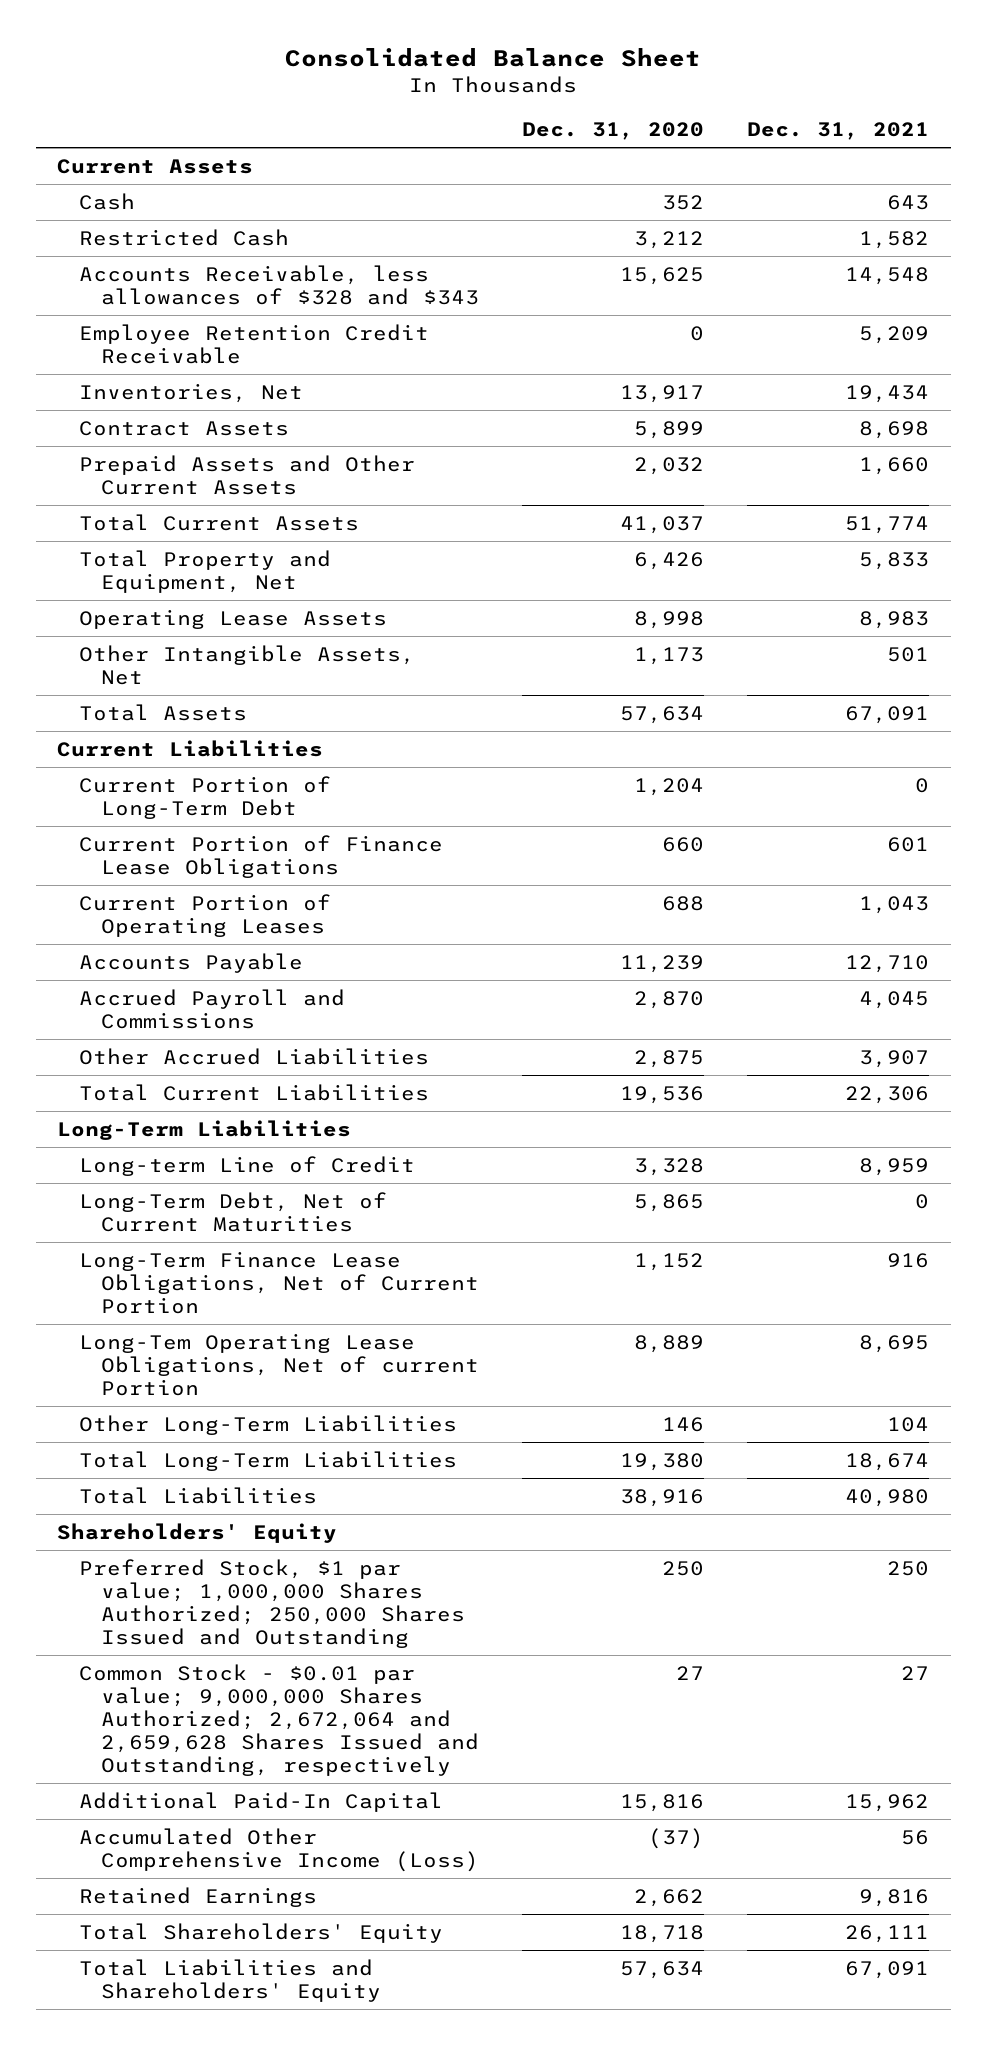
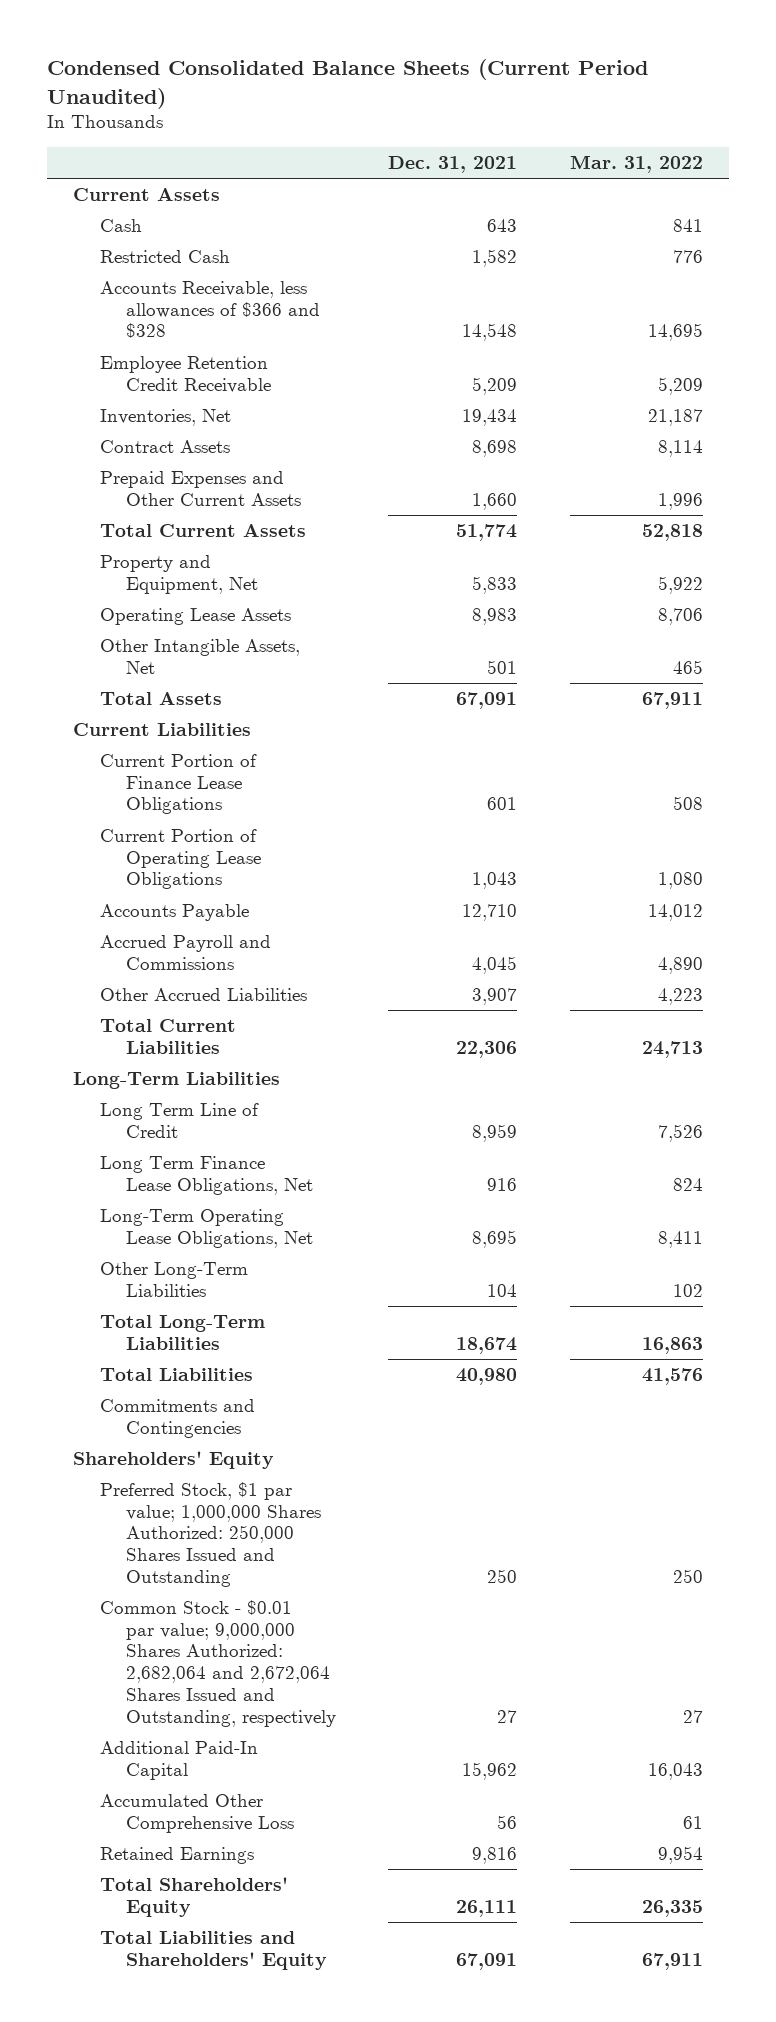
- Consolidated Balance Sheet
+ Condensed Consolidated Balance Sheets (Current Period Unaudited)
- | Dec. 31, 2020 | Dec. 31, 2021
+ | Dec. 31, 2021 | Mar. 31, 2022
- Accounts Receivable, less allowances of $328 and $343 | 15,625 | 14,548
+ Accounts Receivable, less allowances of $366 and $328 | 14,548 | 14,695
- Prepaid Assets and Other Current Assets | 2,032 | 1,660
+ Prepaid Expenses and Other Current Assets | 1,660 | 1,996
- Total Property and Equipment, Net | 6,426 | 5,833
+ Property and Equipment, Net | 5,833 | 5,922
- Current Portion of Long-Term Debt | 1,204 | 0
- Current Portion of Operating Leases | 688 | 1,043
+ Current Portion of Operating Lease Obligations | 1,043 | 1,080
- Long-term Line of Credit | 3,328 | 8,959
- Long-Term Debt, Net of Current Maturities | 5,865 | 0
- Long-Term Finance Lease Obligations, Net of Current Portion | 1,152 | 916
- Long-Tem Operating Lease Obligations, Net of current Portion | 8,889 | 8,695
+ Long Term Line of Credit | 8,959 | 7,526
+ Long Term Finance Lease Obligations, Net | 916 | 824
+ Long-Term Operating Lease Obligations, Net | 8,695 | 8,411
+ Commitments and Contingencies
- Preferred Stock, $1 par value; 1,000,000 Shares Authorized; 250,000 Shares Issued and Outstanding | 250 | 250
- Common Stock - $0.01 par value; 9,000,000 Shares Authorized; 2,672,064 and 2,659,628 Shares Issued and Outstanding, respectively | 27 | 27
+ Preferred Stock, $1 par value; 1,000,000 Shares Authorized: 250,000 Shares Issued and Outstanding | 250 | 250
+ Common Stock - $0.01 par value; 9,000,000 Shares Authorized: 2,682,064 and 2,672,064 Shares Issued and Outstanding, respectively | 27 | 27
- Accumulated Other Comprehensive Income (Loss) | (37) | 56
+ Accumulated Other Comprehensive Loss | 56 | 61

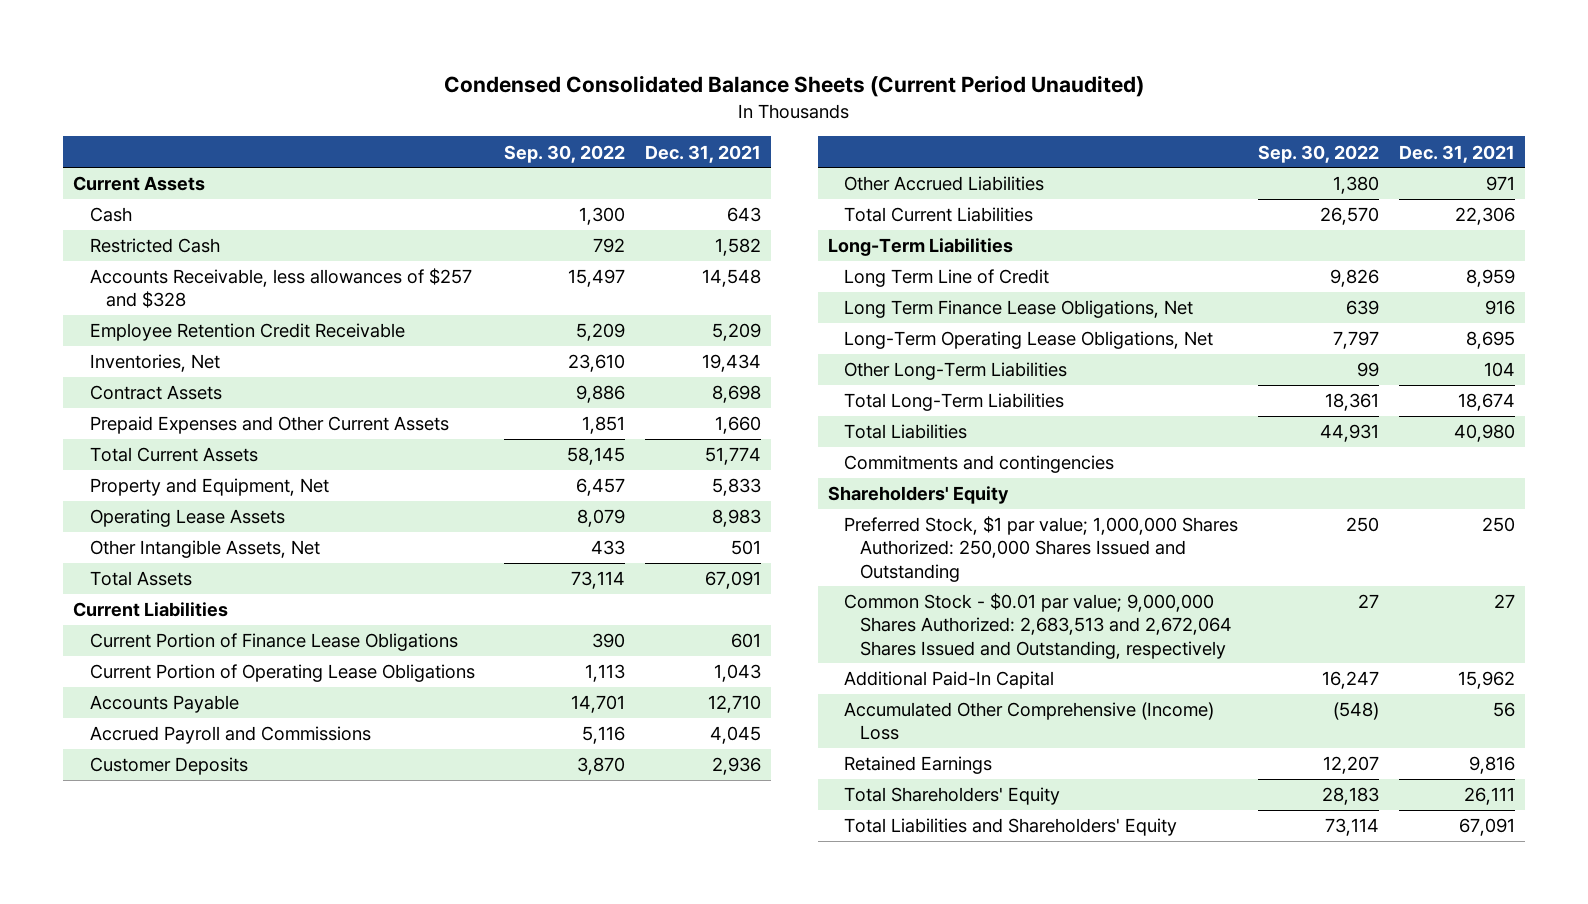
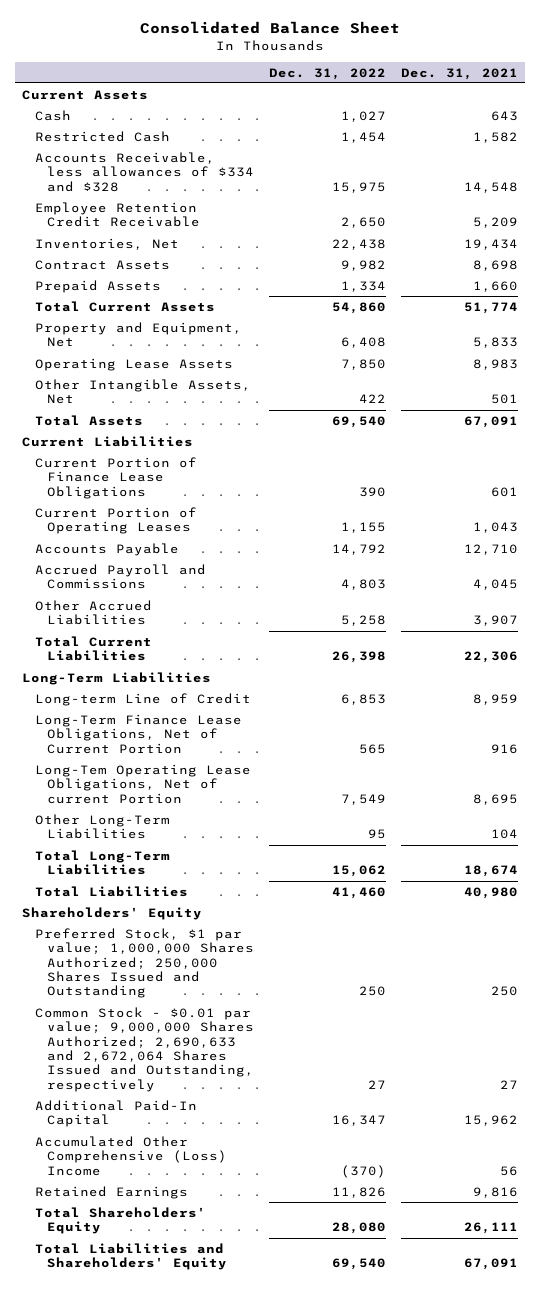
- Condensed Consolidated Balance Sheets (Current Period Unaudited)
+ Consolidated Balance Sheet
- | Sep. 30, 2022 | Dec. 31, 2021
+ | Dec. 31, 2022 | Dec. 31, 2021
- Accounts Receivable, less allowances of $257 and $328 | 15,497 | 14,548
+ Accounts Receivable, less allowances of $334 and $328 | 15,975 | 14,548
- Prepaid Expenses and Other Current Assets | 1,851 | 1,660
+ Prepaid Assets | 1,334 | 1,660
- Current Portion of Operating Lease Obligations | 1,113 | 1,043
+ Current Portion of Operating Leases | 1,155 | 1,043
- Customer Deposits | 3,870 | 2,936
- Other Accrued Liabilities | 1,380 | 971
+ Other Accrued Liabilities | 5,258 | 3,907
- Long Term Line of Credit | 9,826 | 8,959
- Long Term Finance Lease Obligations, Net | 639 | 916
- Long-Term Operating Lease Obligations, Net | 7,797 | 8,695
+ Long-term Line of Credit | 6,853 | 8,959
+ Long-Term Finance Lease Obligations, Net of Current Portion | 565 | 916
+ Long-Tem Operating Lease Obligations, Net of current Portion | 7,549 | 8,695
- Commitments and contingencies
- Preferred Stock, $1 par value; 1,000,000 Shares Authorized: 250,000 Shares Issued and Outstanding | 250 | 250
- Common Stock - $0.01 par value; 9,000,000 Shares Authorized: 2,683,513 and 2,672,064 Shares Issued and Outstanding, respectively | 27 | 27
+ Preferred Stock, $1 par value; 1,000,000 Shares Authorized; 250,000 Shares Issued and Outstanding | 250 | 250
+ Common Stock - $0.01 par value; 9,000,000 Shares Authorized; 2,690,633 and 2,672,064 Shares Issued and Outstanding, respectively | 27 | 27
- Accumulated Other Comprehensive (Income) Loss | (548) | 56
+ Accumulated Other Comprehensive (Loss) Income | (370) | 56

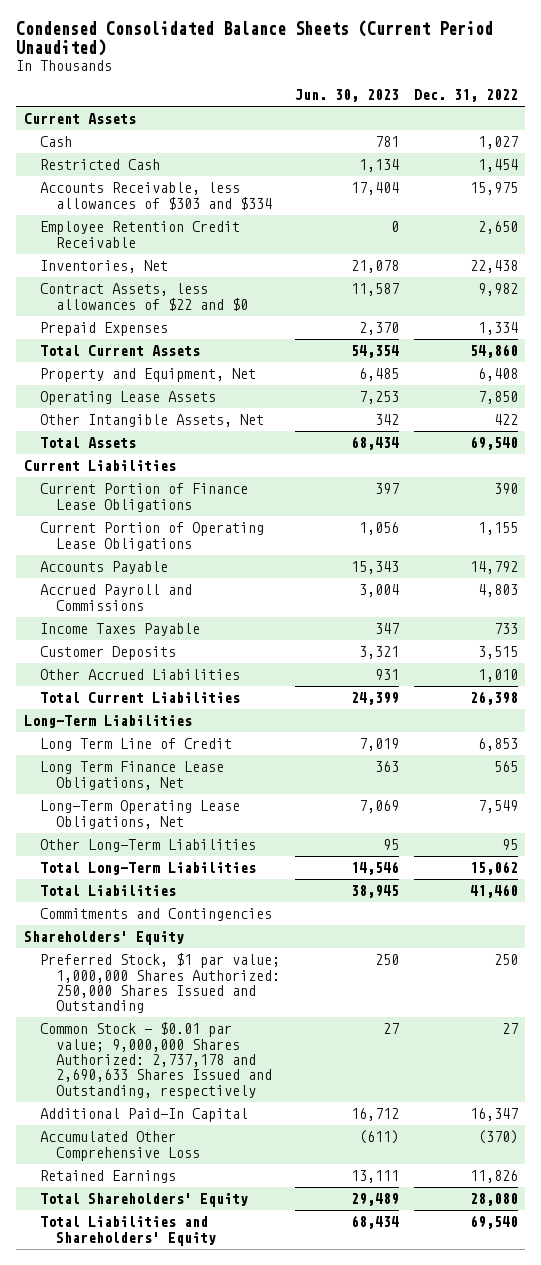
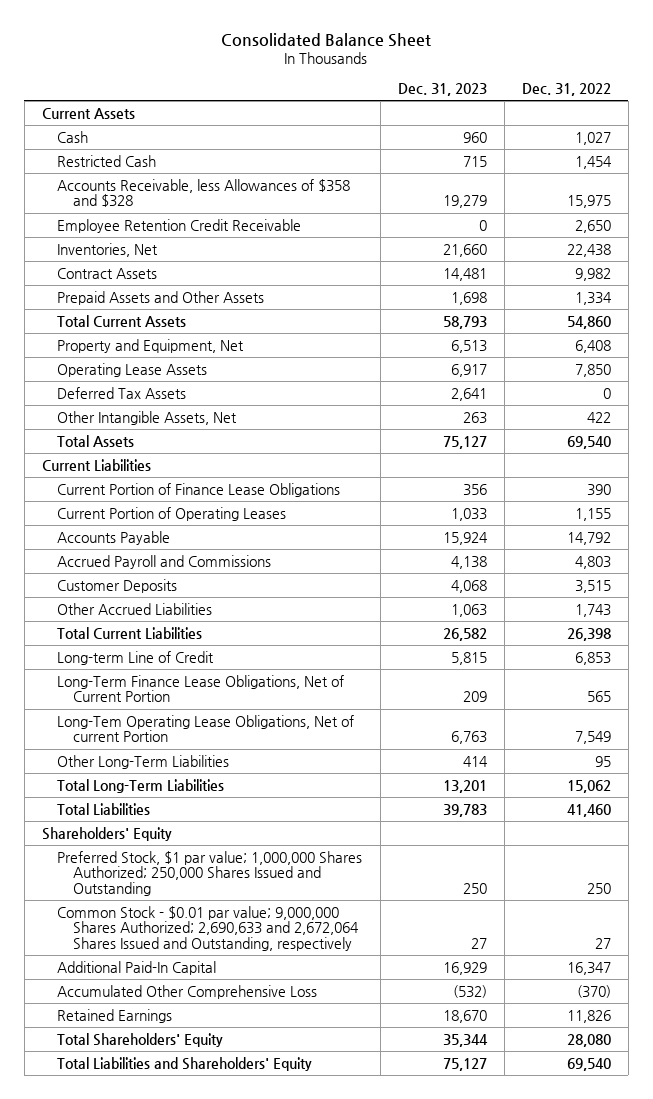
- Condensed Consolidated Balance Sheets (Current Period Unaudited)
+ Consolidated Balance Sheet
- | Jun. 30, 2023 | Dec. 31, 2022
+ | Dec. 31, 2023 | Dec. 31, 2022
- Accounts Receivable, less allowances of $303 and $334 | 17,404 | 15,975
+ Accounts Receivable, less Allowances of $358 and $328 | 19,279 | 15,975
- Contract Assets, less allowances of $22 and $0 | 11,587 | 9,982
- Prepaid Expenses | 2,370 | 1,334
+ Contract Assets | 14,481 | 9,982
+ Prepaid Assets and Other Assets | 1,698 | 1,334
+ Deferred Tax Assets | 2,641 | 0
- Current Portion of Operating Lease Obligations | 1,056 | 1,155
+ Current Portion of Operating Leases | 1,033 | 1,155
- Income Taxes Payable | 347 | 733
- Other Accrued Liabilities | 931 | 1,010
+ Other Accrued Liabilities | 1,063 | 1,743
- Long-Term Liabilities
- Long Term Line of Credit | 7,019 | 6,853
- Long Term Finance Lease Obligations, Net | 363 | 565
- Long-Term Operating Lease Obligations, Net | 7,069 | 7,549
+ Long-term Line of Credit | 5,815 | 6,853
+ Long-Term Finance Lease Obligations, Net of Current Portion | 209 | 565
+ Long-Tem Operating Lease Obligations, Net of current Portion | 6,763 | 7,549
- Commitments and Contingencies
- Preferred Stock, $1 par value; 1,000,000 Shares Authorized: 250,000 Shares Issued and Outstanding | 250 | 250
- Common Stock - $0.01 par value; 9,000,000 Shares Authorized: 2,737,178 and 2,690,633 Shares Issued and Outstanding, respectively | 27 | 27
+ Preferred Stock, $1 par value; 1,000,000 Shares Authorized; 250,000 Shares Issued and Outstanding | 250 | 250
+ Common Stock - $0.01 par value; 9,000,000 Shares Authorized; 2,690,633 and 2,672,064 Shares Issued and Outstanding, respectively | 27 | 27

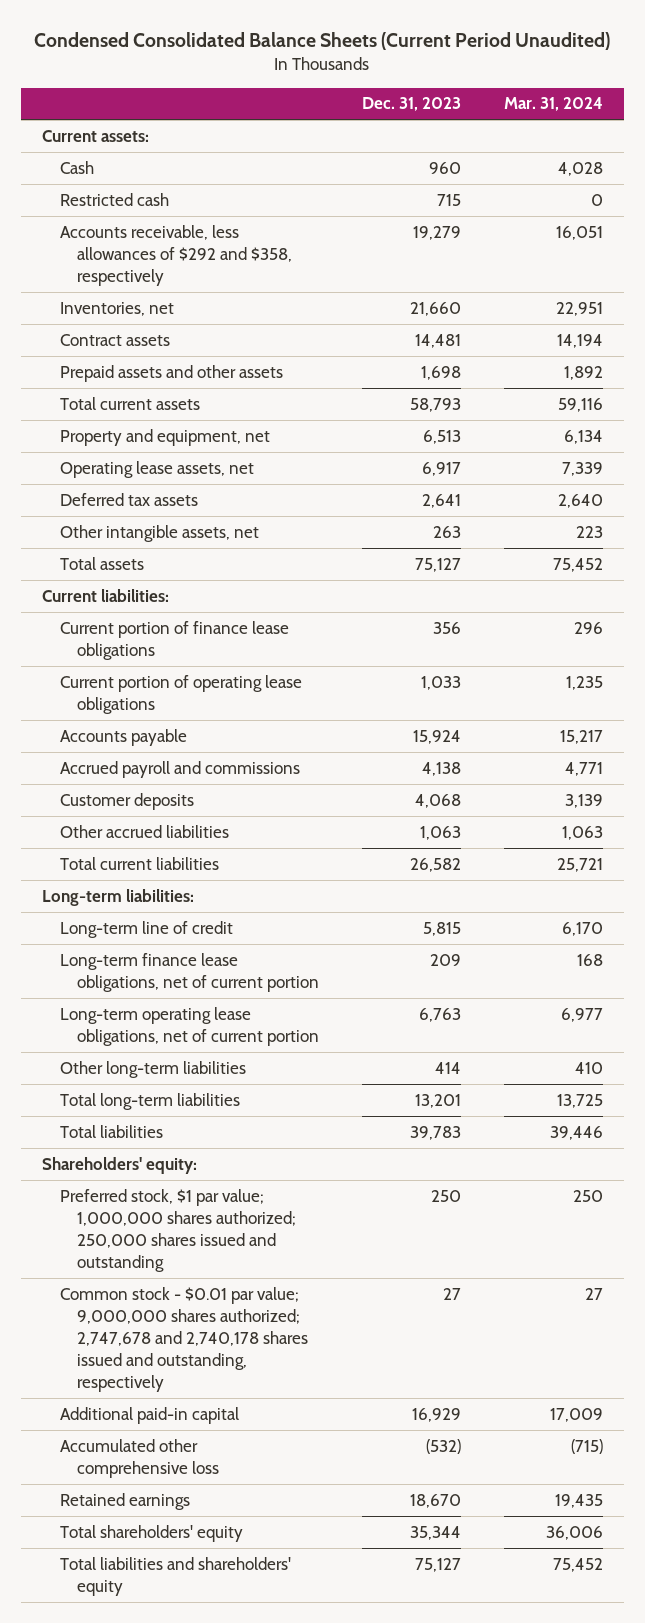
- Consolidated Balance Sheet
+ Condensed Consolidated Balance Sheets (Current Period Unaudited)
- | Dec. 31, 2023 | Dec. 31, 2022
+ | Dec. 31, 2023 | Mar. 31, 2024
- Current Assets
+ Current assets:
- Restricted Cash | 715 | 1,454
- Accounts Receivable, less Allowances of $358 and $328 | 19,279 | 15,975
- Employee Retention Credit Receivable | 0 | 2,650
- Inventories, Net | 21,660 | 22,438
- Contract Assets | 14,481 | 9,982
- Prepaid Assets and Other Assets | 1,698 | 1,334
- Total Current Assets | 58,793 | 54,860
- Property and Equipment, Net | 6,513 | 6,408
- Operating Lease Assets | 6,917 | 7,850
- Deferred Tax Assets | 2,641 | 0
- Other Intangible Assets, Net | 263 | 422
- Total Assets | 75,127 | 69,540
- Current Liabilities
- Current Portion of Finance Lease Obligations | 356 | 390
- Current Portion of Operating Leases | 1,033 | 1,155
- Accounts Payable | 15,924 | 14,792
- Accrued Payroll and Commissions | 4,138 | 4,803
- Customer Deposits | 4,068 | 3,515
- Other Accrued Liabilities | 1,063 | 1,743
- Total Current Liabilities | 26,582 | 26,398
- Long-term Line of Credit | 5,815 | 6,853
- Long-Term Finance Lease Obligations, Net of Current Portion | 209 | 565
- Long-Tem Operating Lease Obligations, Net of current Portion | 6,763 | 7,549
- Other Long-Term Liabilities | 414 | 95
- Total Long-Term Liabilities | 13,201 | 15,062
- Total Liabilities | 39,783 | 41,460
- Shareholders' Equity
- Preferred Stock, $1 par value; 1,000,000 Shares Authorized; 250,000 Shares Issued and Outstanding | 250 | 250
- Common Stock - $0.01 par value; 9,000,000 Shares Authorized; 2,690,633 and 2,672,064 Shares Issued and Outstanding, respectively | 27 | 27
- Additional Paid-In Capital | 16,929 | 16,347
- Accumulated Other Comprehensive Loss | (532) | (370)
- Retained Earnings | 18,670 | 11,826
- Total Shareholders' Equity | 35,344 | 28,080
- Total Liabilities and Shareholders' Equity | 75,127 | 69,540
+ Restricted cash | 715 | 0
+ Accounts receivable, less allowances of $292 and $358, respectively | 19,279 | 16,051
+ Inventories, net | 21,660 | 22,951
+ Contract assets | 14,481 | 14,194
+ Prepaid assets and other assets | 1,698 | 1,892
+ Total current assets | 58,793 | 59,116
+ Property and equipment, net | 6,513 | 6,134
+ Operating lease assets, net | 6,917 | 7,339
+ Deferred tax assets | 2,641 | 2,640
+ Other intangible assets, net | 263 | 223
+ Total assets | 75,127 | 75,452
+ Current liabilities:
+ Current portion of finance lease obligations | 356 | 296
+ Current portion of operating lease obligations | 1,033 | 1,235
+ Accounts payable | 15,924 | 15,217
+ Accrued payroll and commissions | 4,138 | 4,771
+ Customer deposits | 4,068 | 3,139
+ Other accrued liabilities | 1,063 | 1,063
+ Total current liabilities | 26,582 | 25,721
+ Long-term liabilities:
+ Long-term line of credit | 5,815 | 6,170
+ Long-term finance lease obligations, net of current portion | 209 | 168
+ Long-term operating lease obligations, net of current portion | 6,763 | 6,977
+ Other long-term liabilities | 414 | 410
+ Total long-term liabilities | 13,201 | 13,725
+ Total liabilities | 39,783 | 39,446
+ Shareholders' equity:
+ Preferred stock, $1 par value; 1,000,000 shares authorized; 250,000 shares issued and outstanding | 250 | 250
+ Common stock - $0.01 par value; 9,000,000 shares authorized; 2,747,678 and 2,740,178 shares issued and outstanding, respectively | 27 | 27
+ Additional paid-in capital | 16,929 | 17,009
+ Accumulated other comprehensive loss | (532) | (715)
+ Retained earnings | 18,670 | 19,435
+ Total shareholders' equity | 35,344 | 36,006
+ Total liabilities and shareholders' equity | 75,127 | 75,452

